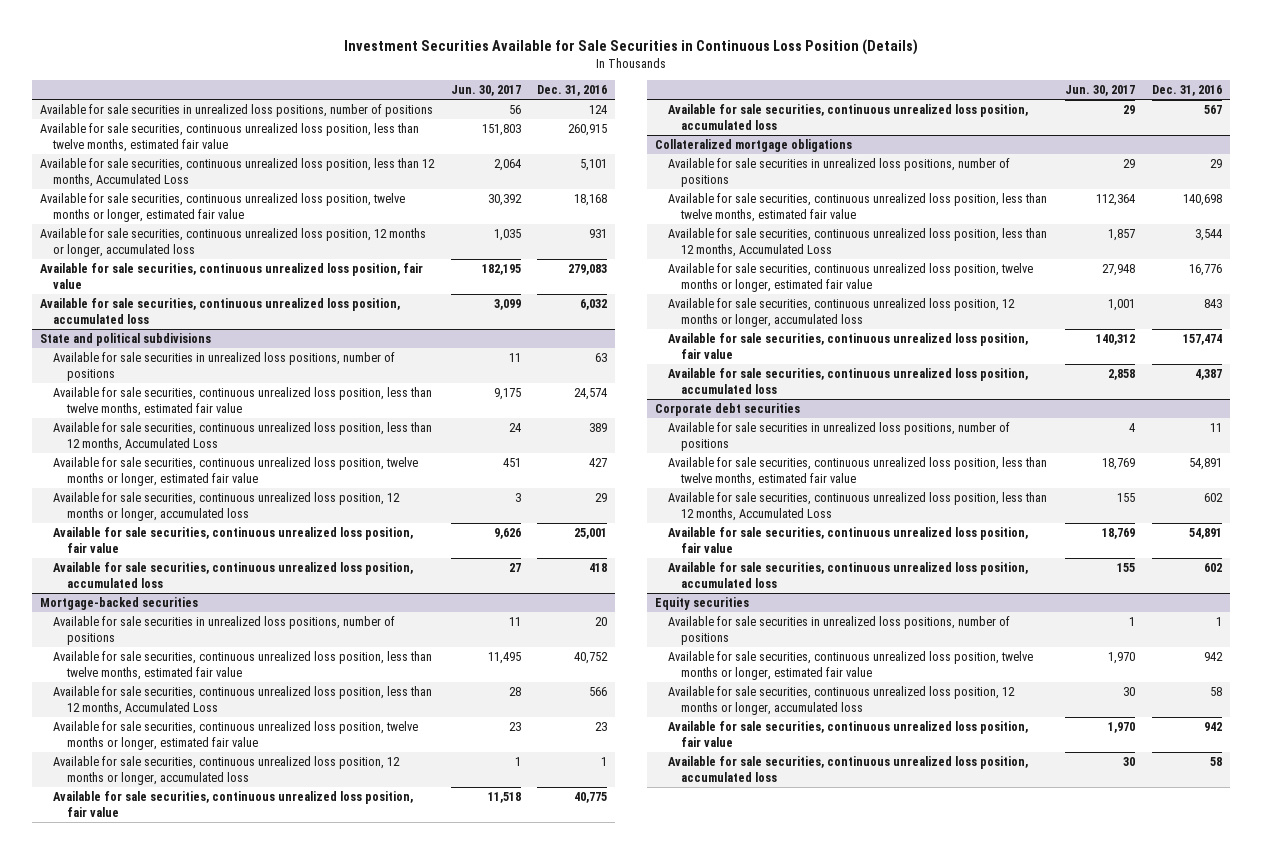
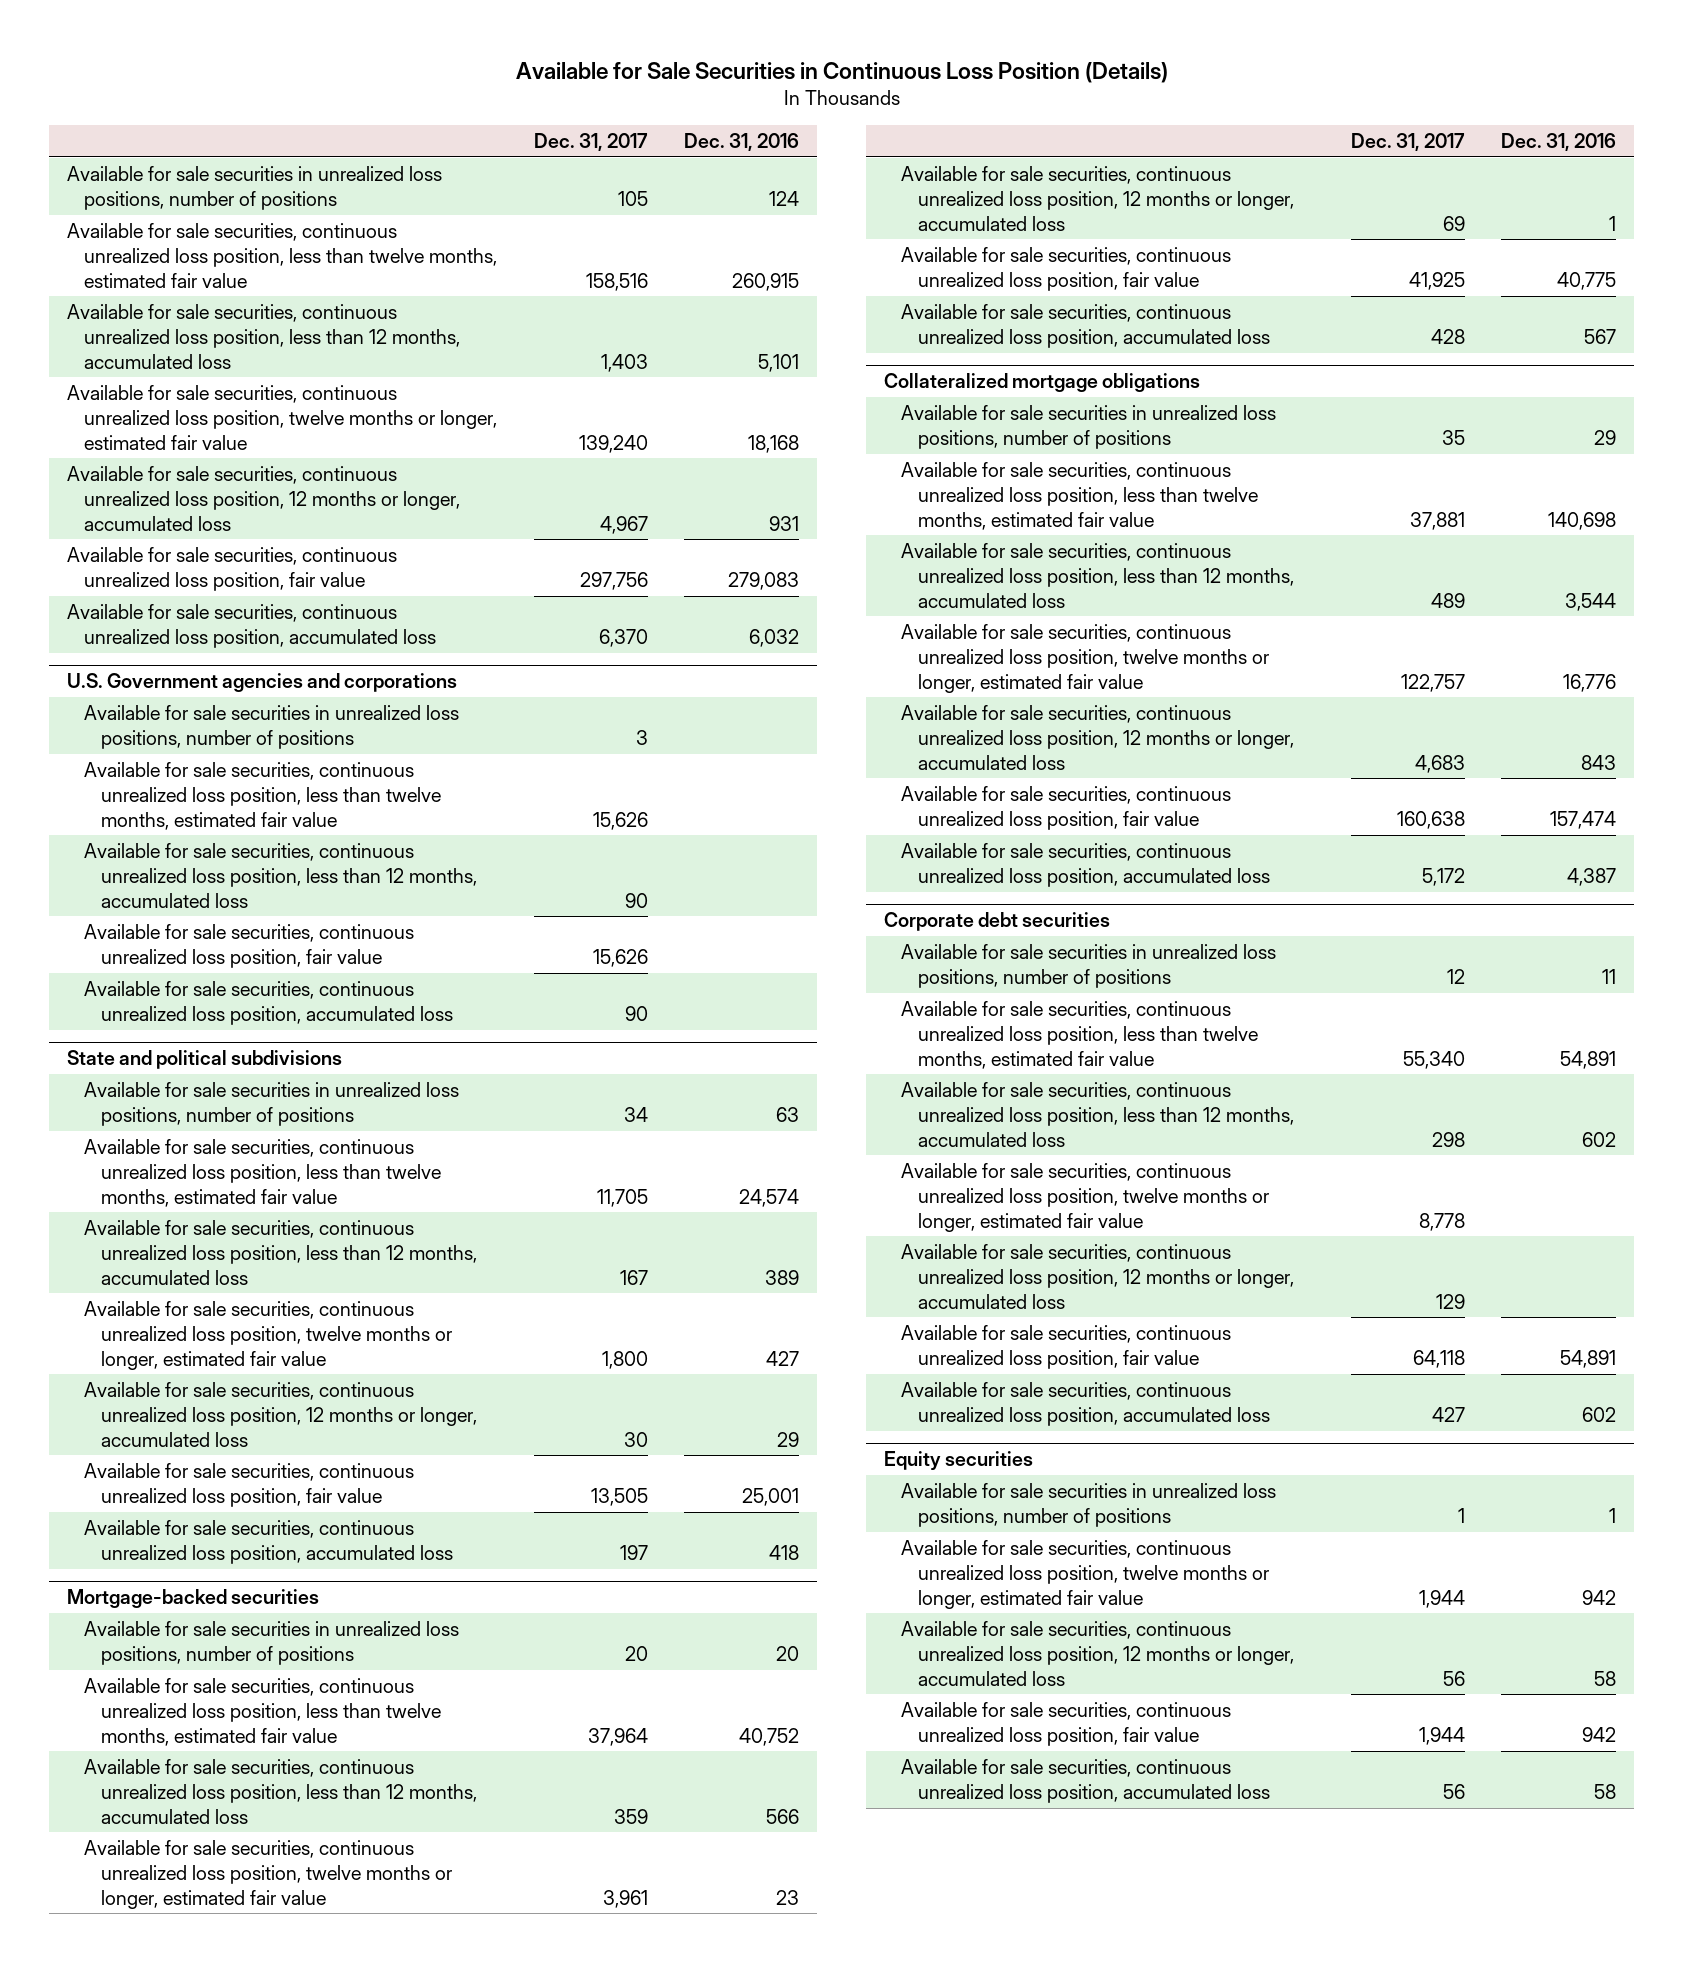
- Investment Securities Available for Sale Securities in Continuous Loss Position (Details)
+ Available for Sale Securities in Continuous Loss Position (Details)
- | Jun. 30, 2017 | Dec. 31, 2016
+ | Dec. 31, 2017 | Dec. 31, 2016
- Available for sale securities, continuous unrealized loss position, less than 12 months, Accumulated Loss | 2,064 | 5,101
+ Available for sale securities, continuous unrealized loss position, less than 12 months, accumulated loss | 1,403 | 5,101
+ U.S. Government agencies and corporations
+ Available for sale securities in unrealized loss positions, number of positions | 3 |
+ Available for sale securities, continuous unrealized loss position, less than twelve months, estimated fair value | 15,626 |
+ Available for sale securities, continuous unrealized loss position, less than 12 months, accumulated loss | 90 |
+ Available for sale securities, continuous unrealized loss position, fair value | 15,626 |
+ Available for sale securities, continuous unrealized loss position, accumulated loss | 90 |
@ State and political subdivisions
- Available for sale securities, continuous unrealized loss position, less than 12 months, Accumulated Loss | 24 | 389
+ Available for sale securities, continuous unrealized loss position, less than 12 months, accumulated loss | 167 | 389
@ Mortgage-backed securities
- Available for sale securities, continuous unrealized loss position, less than 12 months, Accumulated Loss | 28 | 566
+ Available for sale securities, continuous unrealized loss position, less than 12 months, accumulated loss | 359 | 566
@ Collateralized mortgage obligations
- Available for sale securities, continuous unrealized loss position, less than 12 months, Accumulated Loss | 1,857 | 3,544
+ Available for sale securities, continuous unrealized loss position, less than 12 months, accumulated loss | 489 | 3,544
@ Corporate debt securities
- Available for sale securities, continuous unrealized loss position, less than 12 months, Accumulated Loss | 155 | 602
+ Available for sale securities, continuous unrealized loss position, less than 12 months, accumulated loss | 298 | 602
+ Available for sale securities, continuous unrealized loss position, twelve months or longer, estimated fair value | 8,778 |
+ Available for sale securities, continuous unrealized loss position, 12 months or longer, accumulated loss | 129 |

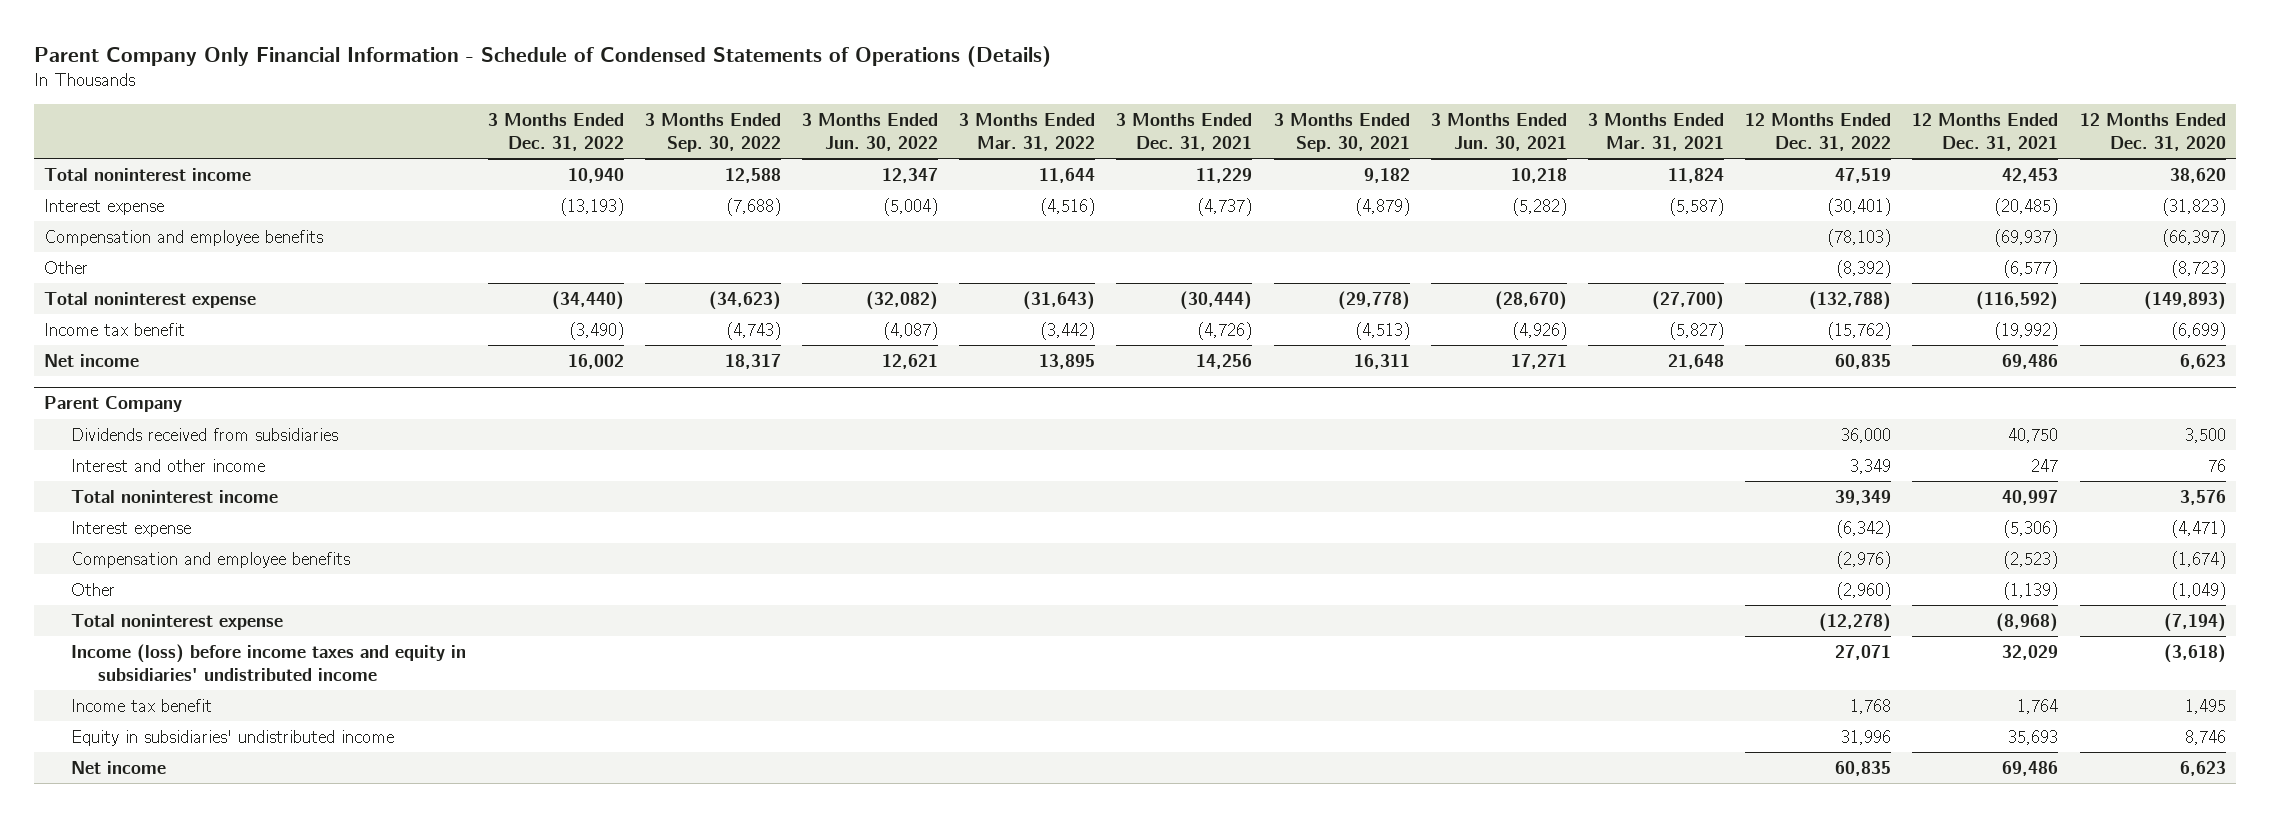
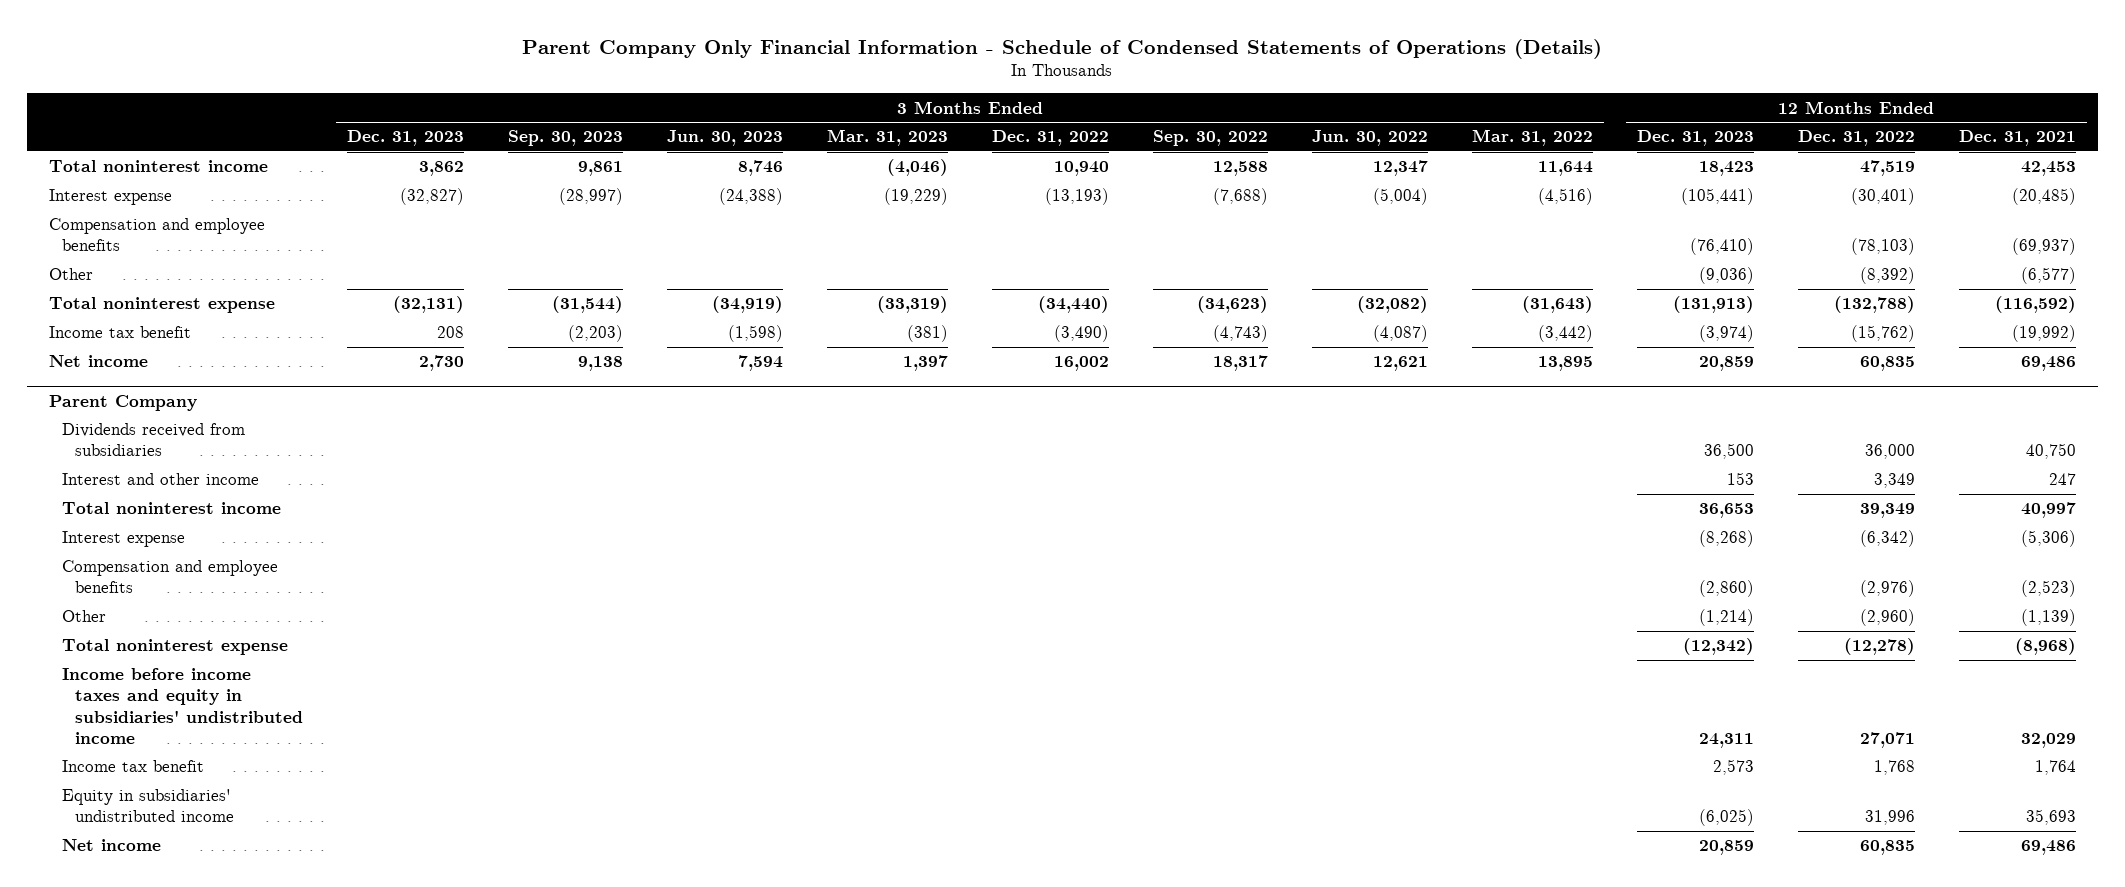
- | 3 Months Ended Dec. 31, 2022 | 3 Months Ended Sep. 30, 2022 | 3 Months Ended Jun. 30, 2022 | 3 Months Ended Mar. 31, 2022 | 3 Months Ended Dec. 31, 2021 | 3 Months Ended Sep. 30, 2021 | 3 Months Ended Jun. 30, 2021 | 3 Months Ended Mar. 31, 2021 | 12 Months Ended Dec. 31, 2022 | 12 Months Ended Dec. 31, 2021 | 12 Months Ended Dec. 31, 2020
+ | 3 Months Ended Dec. 31, 2023 | 3 Months Ended Sep. 30, 2023 | 3 Months Ended Jun. 30, 2023 | 3 Months Ended Mar. 31, 2023 | 3 Months Ended Dec. 31, 2022 | 3 Months Ended Sep. 30, 2022 | 3 Months Ended Jun. 30, 2022 | 3 Months Ended Mar. 31, 2022 | 12 Months Ended Dec. 31, 2023 | 12 Months Ended Dec. 31, 2022 | 12 Months Ended Dec. 31, 2021
@ Parent Company
- Income (loss) before income taxes and equity in subsidiaries' undistributed income | | | | | | | | | 27,071 | 32,029 | (3,618)
+ Income before income taxes and equity in subsidiaries' undistributed income | | | | | | | | | 24,311 | 27,071 | 32,029

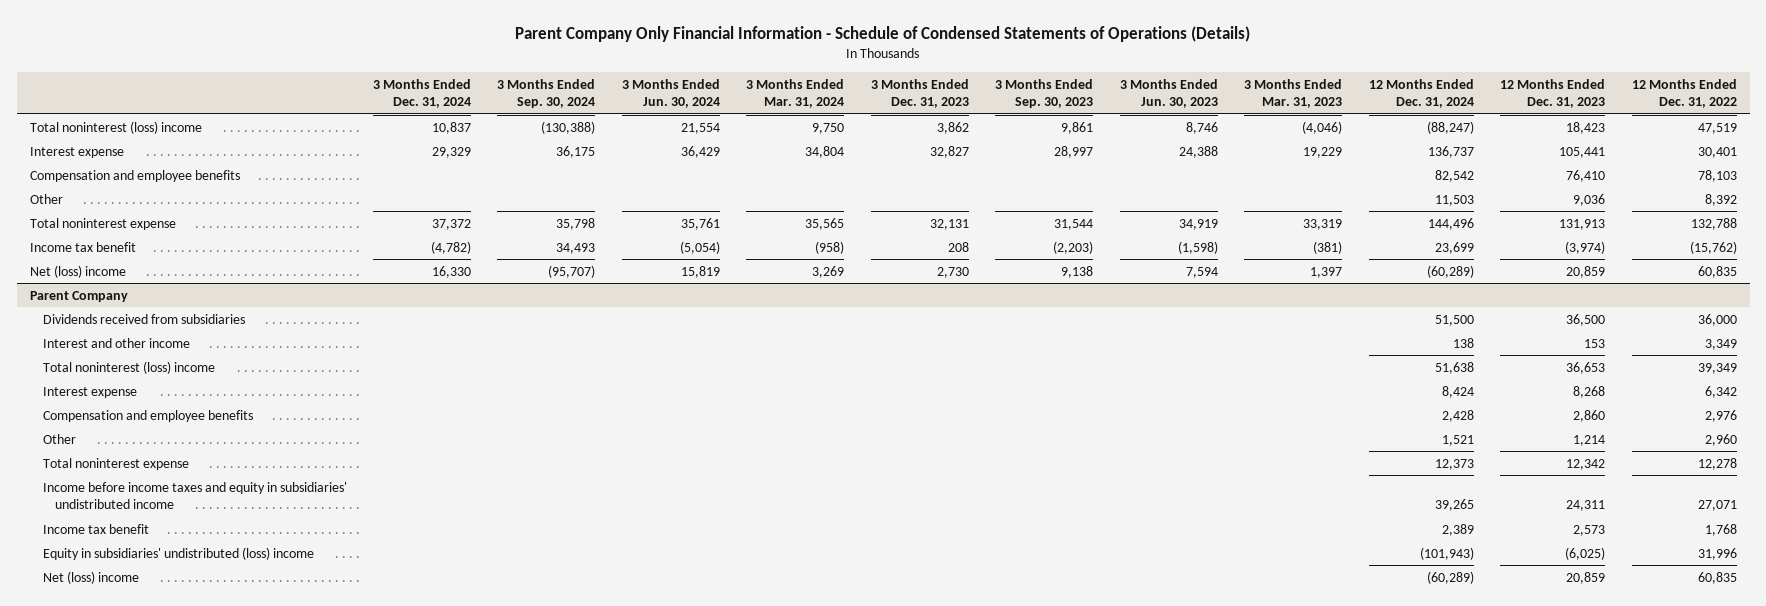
- | 3 Months Ended Dec. 31, 2023 | 3 Months Ended Sep. 30, 2023 | 3 Months Ended Jun. 30, 2023 | 3 Months Ended Mar. 31, 2023 | 3 Months Ended Dec. 31, 2022 | 3 Months Ended Sep. 30, 2022 | 3 Months Ended Jun. 30, 2022 | 3 Months Ended Mar. 31, 2022 | 12 Months Ended Dec. 31, 2023 | 12 Months Ended Dec. 31, 2022 | 12 Months Ended Dec. 31, 2021
+ | 3 Months Ended Dec. 31, 2024 | 3 Months Ended Sep. 30, 2024 | 3 Months Ended Jun. 30, 2024 | 3 Months Ended Mar. 31, 2024 | 3 Months Ended Dec. 31, 2023 | 3 Months Ended Sep. 30, 2023 | 3 Months Ended Jun. 30, 2023 | 3 Months Ended Mar. 31, 2023 | 12 Months Ended Dec. 31, 2024 | 12 Months Ended Dec. 31, 2023 | 12 Months Ended Dec. 31, 2022
- Total noninterest income | 3,862 | 9,861 | 8,746 | (4,046) | 10,940 | 12,588 | 12,347 | 11,644 | 18,423 | 47,519 | 42,453
- Interest expense | (32,827) | (28,997) | (24,388) | (19,229) | (13,193) | (7,688) | (5,004) | (4,516) | (105,441) | (30,401) | (20,485)
- Compensation and employee benefits | | | | | | | | | (76,410) | (78,103) | (69,937)
- Other | | | | | | | | | (9,036) | (8,392) | (6,577)
- Total noninterest expense | (32,131) | (31,544) | (34,919) | (33,319) | (34,440) | (34,623) | (32,082) | (31,643) | (131,913) | (132,788) | (116,592)
+ Total noninterest (loss) income | 10,837 | (130,388) | 21,554 | 9,750 | 3,862 | 9,861 | 8,746 | (4,046) | (88,247) | 18,423 | 47,519
+ Interest expense | 29,329 | 36,175 | 36,429 | 34,804 | 32,827 | 28,997 | 24,388 | 19,229 | 136,737 | 105,441 | 30,401
+ Compensation and employee benefits | | | | | | | | | 82,542 | 76,410 | 78,103
+ Other | | | | | | | | | 11,503 | 9,036 | 8,392
+ Total noninterest expense | 37,372 | 35,798 | 35,761 | 35,565 | 32,131 | 31,544 | 34,919 | 33,319 | 144,496 | 131,913 | 132,788
- Net income | 2,730 | 9,138 | 7,594 | 1,397 | 16,002 | 18,317 | 12,621 | 13,895 | 20,859 | 60,835 | 69,486
+ Net (loss) income | 16,330 | (95,707) | 15,819 | 3,269 | 2,730 | 9,138 | 7,594 | 1,397 | (60,289) | 20,859 | 60,835
@ Parent Company
- Total noninterest income | | | | | | | | | 36,653 | 39,349 | 40,997
- Interest expense | | | | | | | | | (8,268) | (6,342) | (5,306)
- Compensation and employee benefits | | | | | | | | | (2,860) | (2,976) | (2,523)
- Other | | | | | | | | | (1,214) | (2,960) | (1,139)
- Total noninterest expense | | | | | | | | | (12,342) | (12,278) | (8,968)
+ Total noninterest (loss) income | | | | | | | | | 51,638 | 36,653 | 39,349
+ Interest expense | | | | | | | | | 8,424 | 8,268 | 6,342
+ Compensation and employee benefits | | | | | | | | | 2,428 | 2,860 | 2,976
+ Other | | | | | | | | | 1,521 | 1,214 | 2,960
+ Total noninterest expense | | | | | | | | | 12,373 | 12,342 | 12,278
- Equity in subsidiaries' undistributed income | | | | | | | | | (6,025) | 31,996 | 35,693
- Net income | | | | | | | | | 20,859 | 60,835 | 69,486
+ Equity in subsidiaries' undistributed (loss) income | | | | | | | | | (101,943) | (6,025) | 31,996
+ Net (loss) income | | | | | | | | | (60,289) | 20,859 | 60,835

